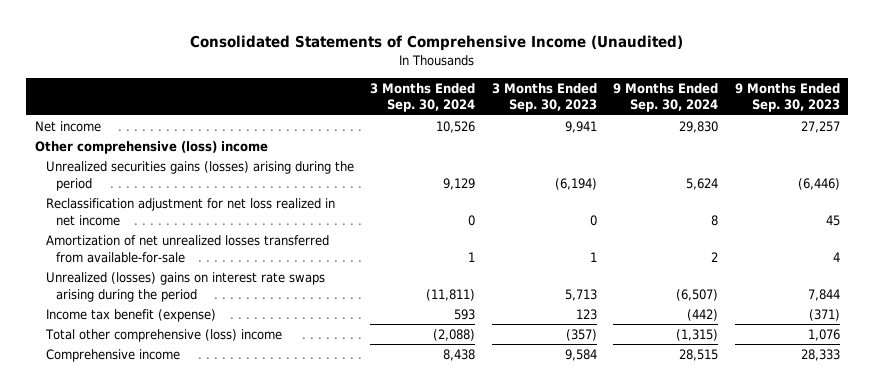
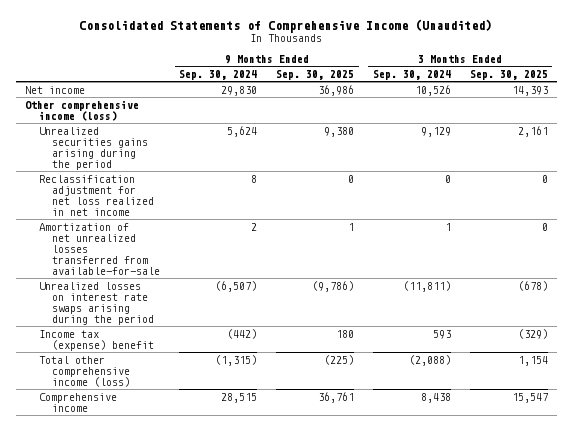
- | 3 Months Ended Sep. 30, 2024 | 3 Months Ended Sep. 30, 2023 | 9 Months Ended Sep. 30, 2024 | 9 Months Ended Sep. 30, 2023
+ | 9 Months Ended Sep. 30, 2024 | 9 Months Ended Sep. 30, 2025 | 3 Months Ended Sep. 30, 2024 | 3 Months Ended Sep. 30, 2025
- Other comprehensive (loss) income
- Unrealized securities gains (losses) arising during the period | 9,129 | (6,194) | 5,624 | (6,446)
+ Other comprehensive income (loss)
+ Unrealized securities gains arising during the period | 5,624 | 9,380 | 9,129 | 2,161
- Unrealized (losses) gains on interest rate swaps arising during the period | (11,811) | 5,713 | (6,507) | 7,844
- Income tax benefit (expense) | 593 | 123 | (442) | (371)
- Total other comprehensive (loss) income | (2,088) | (357) | (1,315) | 1,076
+ Unrealized losses on interest rate swaps arising during the period | (6,507) | (9,786) | (11,811) | (678)
+ Income tax (expense) benefit | (442) | 180 | 593 | (329)
+ Total other comprehensive income (loss) | (1,315) | (225) | (2,088) | 1,154

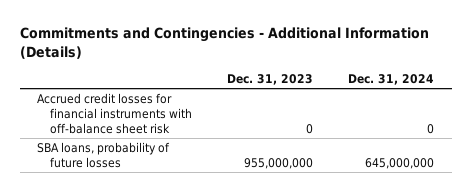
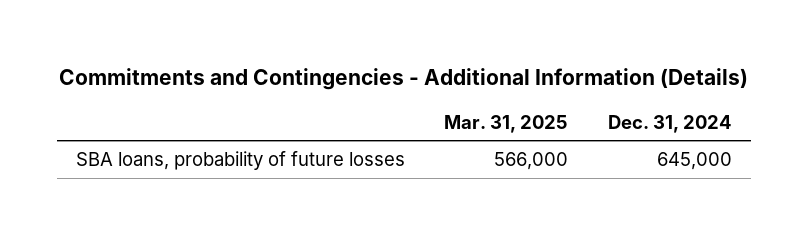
- | Dec. 31, 2023 | Dec. 31, 2024
+ | Mar. 31, 2025 | Dec. 31, 2024
- Accrued credit losses for financial instruments with off-balance sheet risk | 0 | 0
- SBA loans, probability of future losses | 955,000,000 | 645,000,000
+ SBA loans, probability of future losses | 566,000 | 645,000

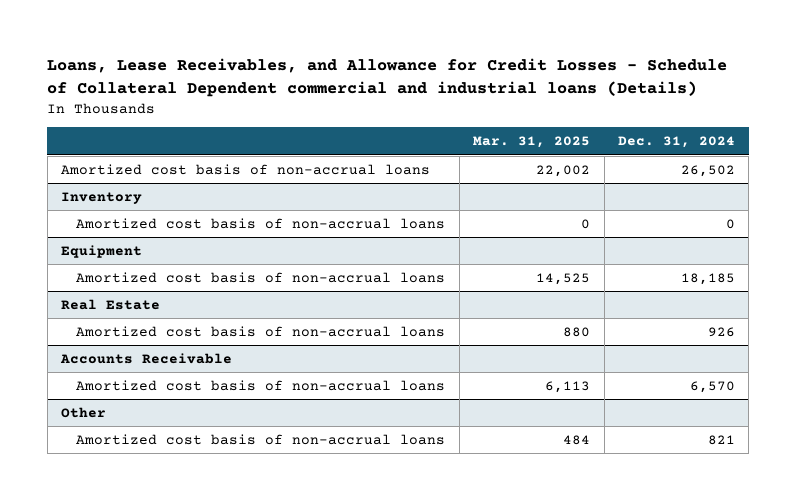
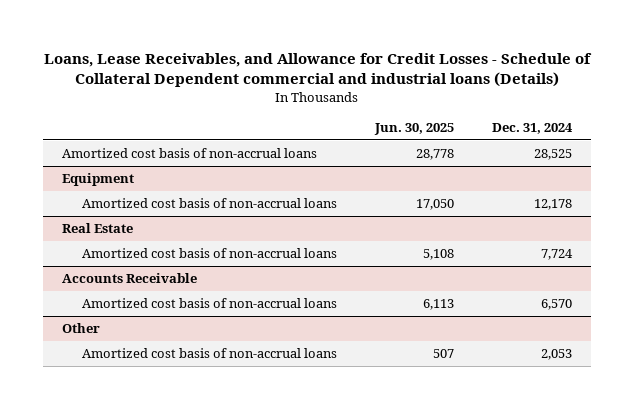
- | Mar. 31, 2025 | Dec. 31, 2024
+ | Jun. 30, 2025 | Dec. 31, 2024
- Amortized cost basis of non-accrual loans | 22,002 | 26,502
- Inventory
- Amortized cost basis of non-accrual loans | 0 | 0
+ Amortized cost basis of non-accrual loans | 28,778 | 28,525
@ Equipment
- Amortized cost basis of non-accrual loans | 14,525 | 18,185
+ Amortized cost basis of non-accrual loans | 17,050 | 12,178
@ Real Estate
- Amortized cost basis of non-accrual loans | 880 | 926
+ Amortized cost basis of non-accrual loans | 5,108 | 7,724
@ Other
- Amortized cost basis of non-accrual loans | 484 | 821
+ Amortized cost basis of non-accrual loans | 507 | 2,053

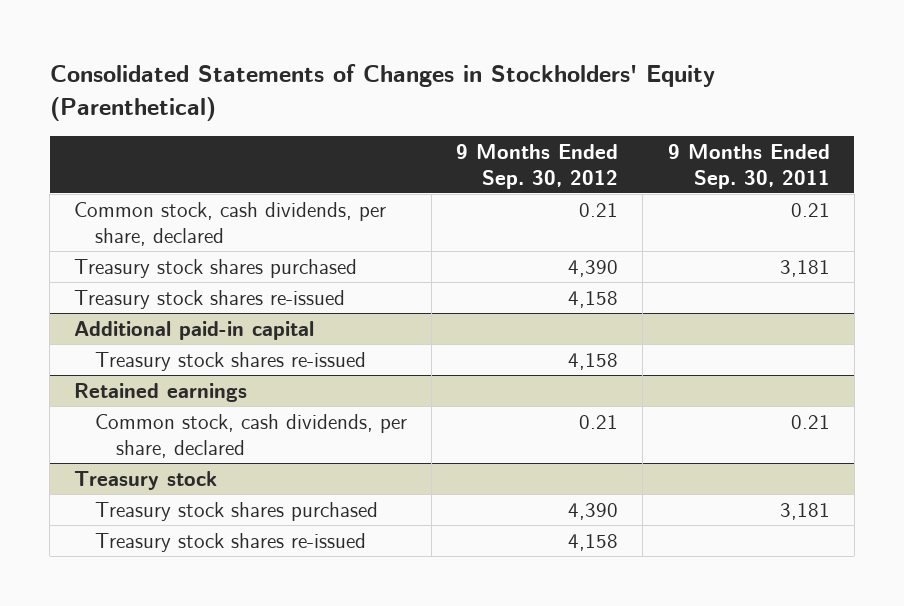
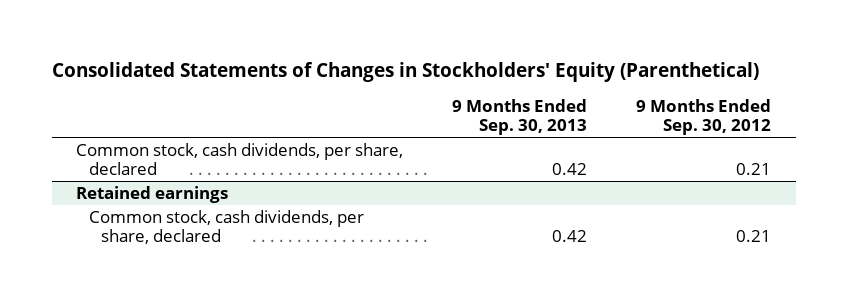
- | 9 Months Ended Sep. 30, 2012 | 9 Months Ended Sep. 30, 2011
+ | 9 Months Ended Sep. 30, 2013 | 9 Months Ended Sep. 30, 2012
- Treasury stock shares purchased | 4,390 | 3,181
- Treasury stock shares re-issued | 4,158 |
- Additional paid-in capital
- Treasury stock shares re-issued | 4,158 |
- Treasury stock
- Treasury stock shares purchased | 4,390 | 3,181
- Treasury stock shares re-issued | 4,158 |

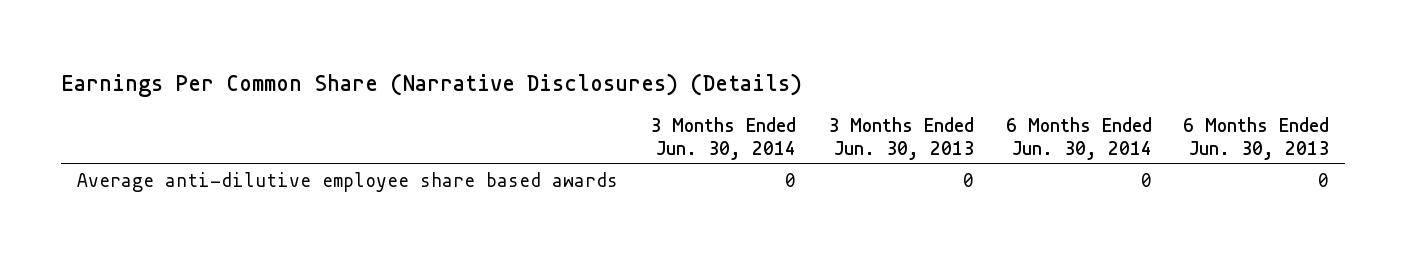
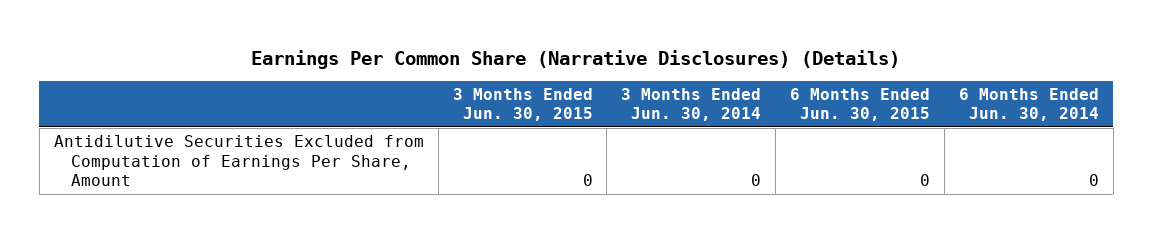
- | 3 Months Ended Jun. 30, 2014 | 3 Months Ended Jun. 30, 2013 | 6 Months Ended Jun. 30, 2014 | 6 Months Ended Jun. 30, 2013
+ | 3 Months Ended Jun. 30, 2015 | 3 Months Ended Jun. 30, 2014 | 6 Months Ended Jun. 30, 2015 | 6 Months Ended Jun. 30, 2014
- Average anti-dilutive employee share based awards | 0 | 0 | 0 | 0
+ Antidilutive Securities Excluded from Computation of Earnings Per Share, Amount | 0 | 0 | 0 | 0

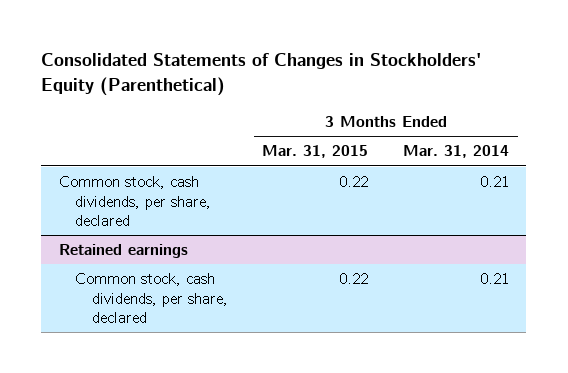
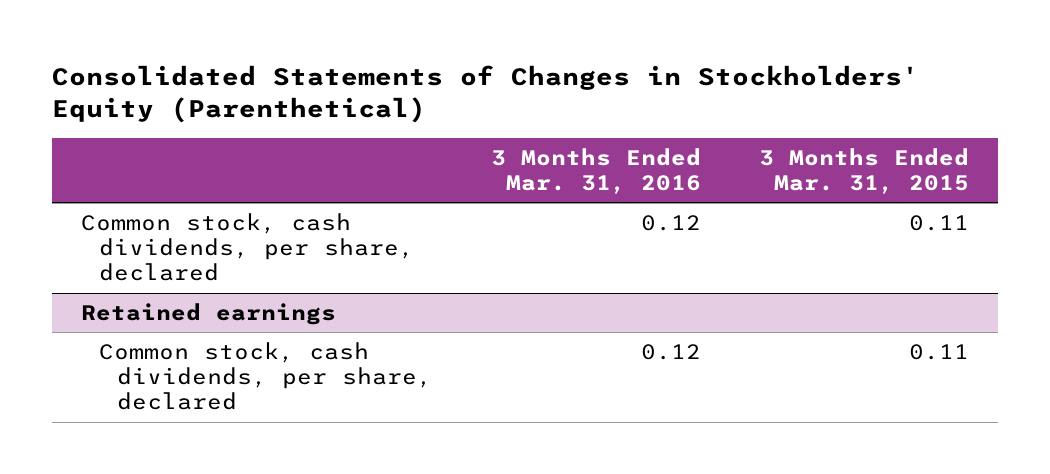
- | 3 Months Ended Mar. 31, 2015 | 3 Months Ended Mar. 31, 2014
+ | 3 Months Ended Mar. 31, 2016 | 3 Months Ended Mar. 31, 2015
- Common stock, cash dividends, per share, declared | 0.22 | 0.21
+ Common stock, cash dividends, per share, declared | 0.12 | 0.11
@ Retained earnings
- Common stock, cash dividends, per share, declared | 0.22 | 0.21
+ Common stock, cash dividends, per share, declared | 0.12 | 0.11

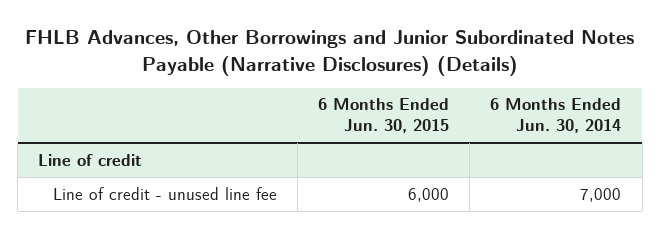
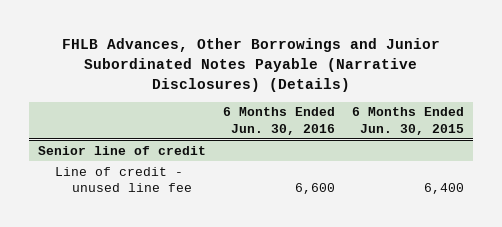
- | 6 Months Ended Jun. 30, 2015 | 6 Months Ended Jun. 30, 2014
+ | 6 Months Ended Jun. 30, 2016 | 6 Months Ended Jun. 30, 2015
- Line of credit
- Line of credit - unused line fee | 6,000 | 7,000
+ Senior line of credit
+ Line of credit - unused line fee | 6,600 | 6,400

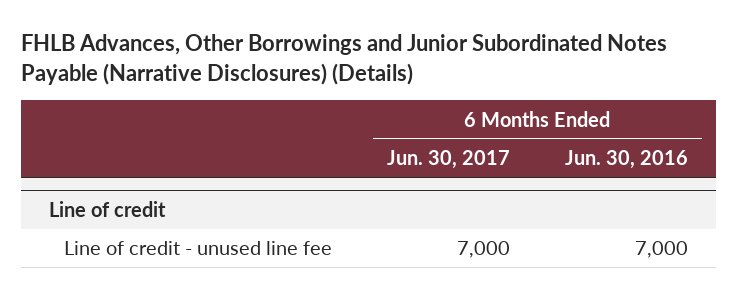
- | 6 Months Ended Jun. 30, 2016 | 6 Months Ended Jun. 30, 2015
+ | 6 Months Ended Jun. 30, 2017 | 6 Months Ended Jun. 30, 2016
- Senior line of credit
- Line of credit - unused line fee | 6,600 | 6,400
+ Line of credit
+ Line of credit - unused line fee | 7,000 | 7,000

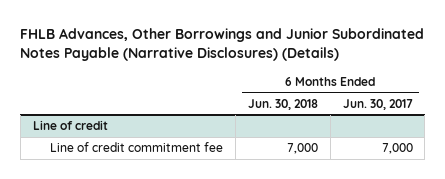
- | 6 Months Ended Jun. 30, 2017 | 6 Months Ended Jun. 30, 2016
+ | 6 Months Ended Jun. 30, 2018 | 6 Months Ended Jun. 30, 2017
@ Line of credit
- Line of credit - unused line fee | 7,000 | 7,000
+ Line of credit commitment fee | 7,000 | 7,000

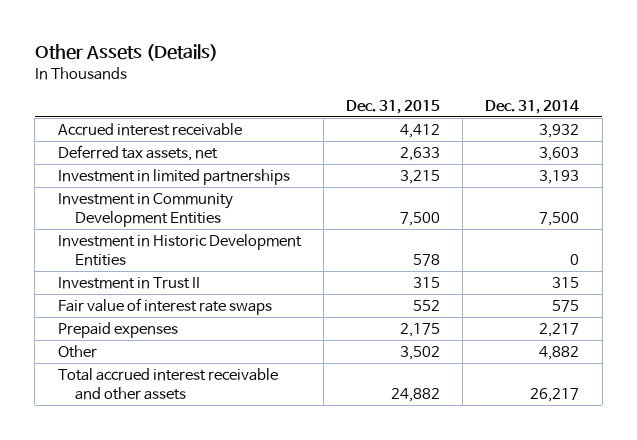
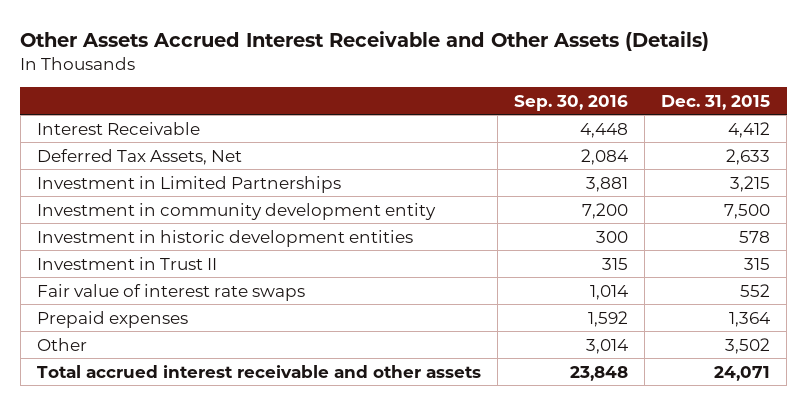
- Other Assets (Details)
+ Other Assets Accrued Interest Receivable and Other Assets (Details)
- | Dec. 31, 2015 | Dec. 31, 2014
+ | Sep. 30, 2016 | Dec. 31, 2015
- Accrued interest receivable | 4,412 | 3,932
- Deferred tax assets, net | 2,633 | 3,603
- Investment in limited partnerships | 3,215 | 3,193
- Investment in Community Development Entities | 7,500 | 7,500
- Investment in Historic Development Entities | 578 | 0
+ Interest Receivable | 4,448 | 4,412
+ Deferred Tax Assets, Net | 2,084 | 2,633
+ Investment in Limited Partnerships | 3,881 | 3,215
+ Investment in community development entity | 7,200 | 7,500
+ Investment in historic development entities | 300 | 578
- Prepaid expenses | 2,175 | 2,217
+ Prepaid expenses | 1,592 | 1,364
- Total accrued interest receivable and other assets | 24,882 | 26,217
+ Total accrued interest receivable and other assets | 23,848 | 24,071

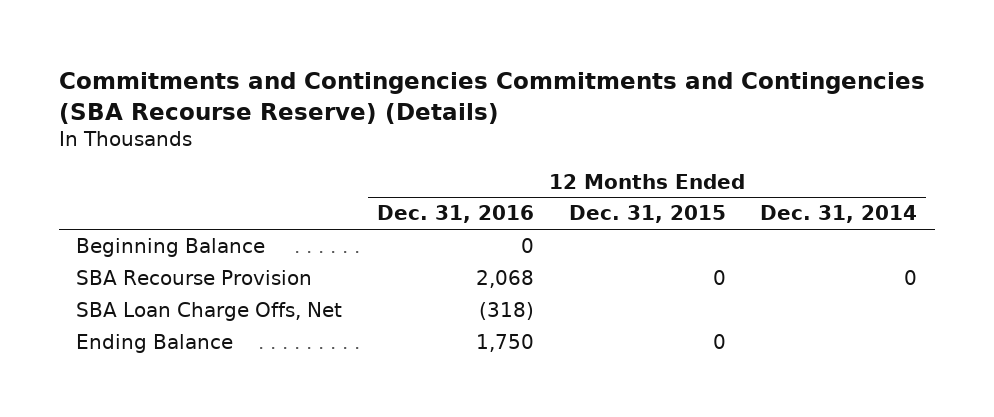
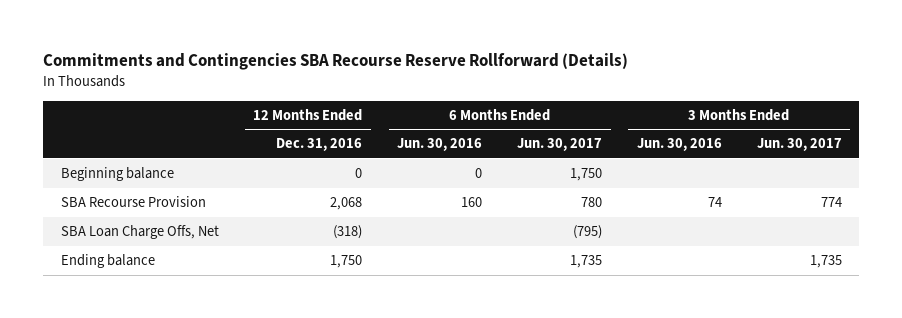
- Commitments and Contingencies Commitments and Contingencies (SBA Recourse Reserve) (Details)
+ Commitments and Contingencies SBA Recourse Reserve Rollforward (Details)
- | 12 Months Ended Dec. 31, 2016 | 12 Months Ended Dec. 31, 2015 | 12 Months Ended Dec. 31, 2014
+ | 12 Months Ended Dec. 31, 2016 | 6 Months Ended Jun. 30, 2016 | 6 Months Ended Jun. 30, 2017 | 3 Months Ended Jun. 30, 2016 | 3 Months Ended Jun. 30, 2017
- Beginning Balance | 0 | |
+ Beginning balance | 0 | 0 | 1,750 | |
- Ending Balance | 1,750 | 0 |
+ Ending balance | 1,750 | | 1,735 | | 1,735

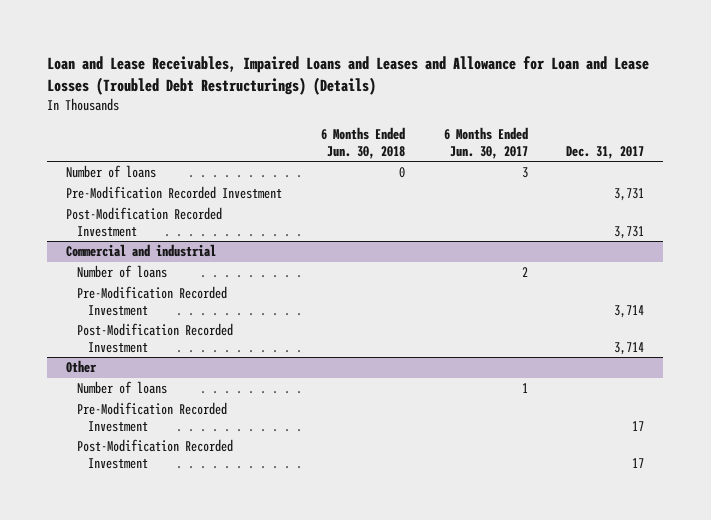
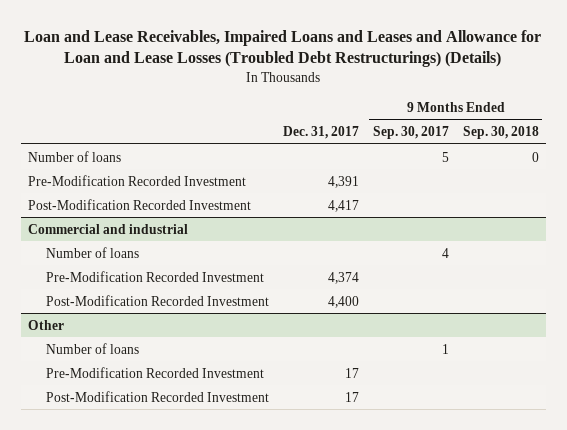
- | 6 Months Ended Jun. 30, 2018 | 6 Months Ended Jun. 30, 2017 | Dec. 31, 2017
+ | Dec. 31, 2017 | 9 Months Ended Sep. 30, 2017 | 9 Months Ended Sep. 30, 2018
- Pre-Modification Recorded Investment | | | 3,731
- Post-Modification Recorded Investment | | | 3,731
+ Pre-Modification Recorded Investment | 4,391 | |
+ Post-Modification Recorded Investment | 4,417 | |
@ Commercial and industrial
- Pre-Modification Recorded Investment | | | 3,714
- Post-Modification Recorded Investment | | | 3,714
+ Pre-Modification Recorded Investment | 4,374 | |
+ Post-Modification Recorded Investment | 4,400 | |

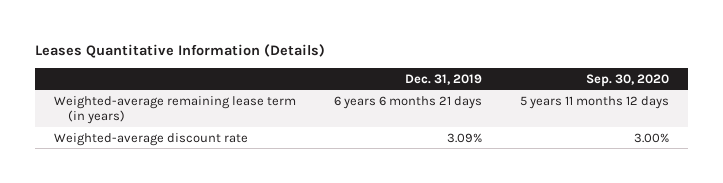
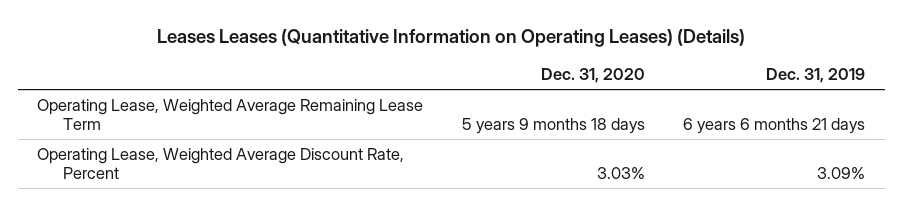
- Leases Quantitative Information (Details)
+ Leases Leases (Quantitative Information on Operating Leases) (Details)
- | Dec. 31, 2019 | Sep. 30, 2020
+ | Dec. 31, 2020 | Dec. 31, 2019
- Weighted-average remaining lease term (in years) | 6 years 6 months 21 days | 5 years 11 months 12 days
- Weighted-average discount rate | 3.09% | 3.00%
+ Operating Lease, Weighted Average Remaining Lease Term | 5 years 9 months 18 days | 6 years 6 months 21 days
+ Operating Lease, Weighted Average Discount Rate, Percent | 3.03% | 3.09%

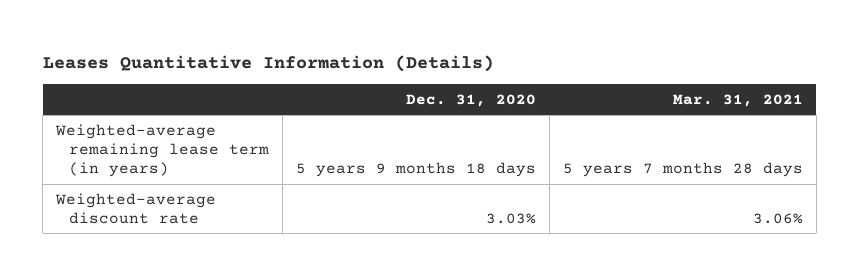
- Leases Leases (Quantitative Information on Operating Leases) (Details)
+ Leases Quantitative Information (Details)
- | Dec. 31, 2020 | Dec. 31, 2019
+ | Dec. 31, 2020 | Mar. 31, 2021
- Operating Lease, Weighted Average Remaining Lease Term | 5 years 9 months 18 days | 6 years 6 months 21 days
- Operating Lease, Weighted Average Discount Rate, Percent | 3.03% | 3.09%
+ Weighted-average remaining lease term (in years) | 5 years 9 months 18 days | 5 years 7 months 28 days
+ Weighted-average discount rate | 3.03% | 3.06%

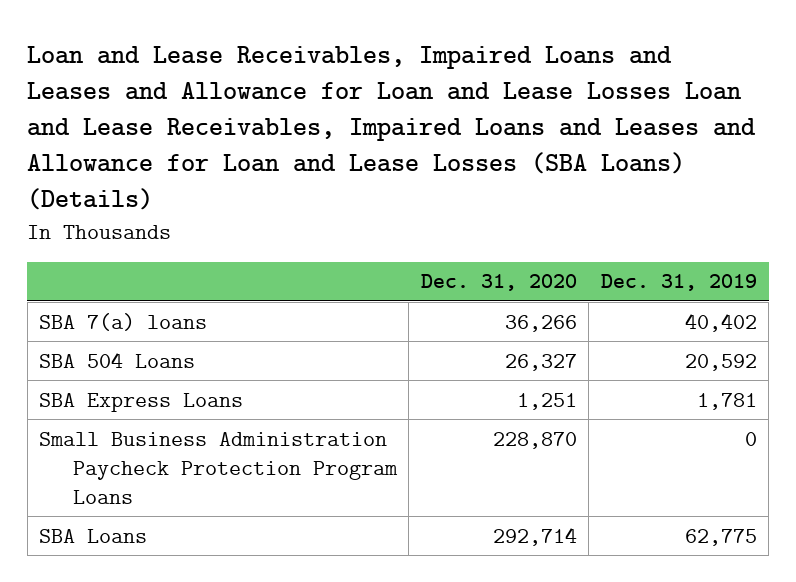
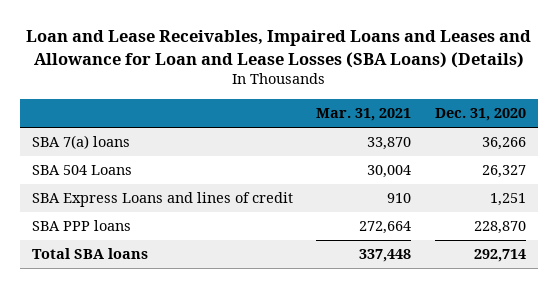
- Loan and Lease Receivables, Impaired Loans and Leases and Allowance for Loan and Lease Losses Loan and Lease Receivables, Impaired Loans and Leases and Allowance for Loan and Lease Losses (SBA Loans) (Details)
+ Loan and Lease Receivables, Impaired Loans and Leases and Allowance for Loan and Lease Losses (SBA Loans) (Details)
- | Dec. 31, 2020 | Dec. 31, 2019
+ | Mar. 31, 2021 | Dec. 31, 2020
- SBA Express Loans | 1,251 | 1,781
- Small Business Administration Paycheck Protection Program Loans | 228,870 | 0
- SBA Loans | 292,714 | 62,775
+ SBA Express Loans and lines of credit | 910 | 1,251
+ SBA PPP loans | 272,664 | 228,870
+ Total SBA loans | 337,448 | 292,714

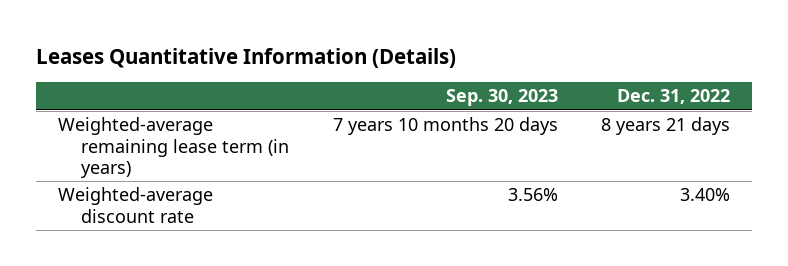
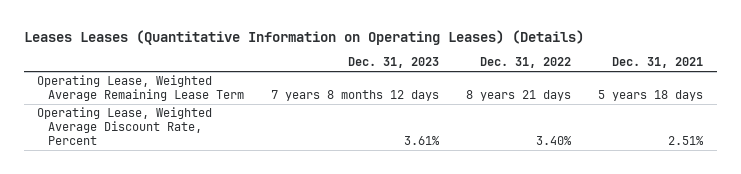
- Leases Quantitative Information (Details)
+ Leases Leases (Quantitative Information on Operating Leases) (Details)
- | Sep. 30, 2023 | Dec. 31, 2022
+ | Dec. 31, 2023 | Dec. 31, 2022 | Dec. 31, 2021
- Weighted-average remaining lease term (in years) | 7 years 10 months 20 days | 8 years 21 days
- Weighted-average discount rate | 3.56% | 3.40%
+ Operating Lease, Weighted Average Remaining Lease Term | 7 years 8 months 12 days | 8 years 21 days | 5 years 18 days
+ Operating Lease, Weighted Average Discount Rate, Percent | 3.61% | 3.40% | 2.51%

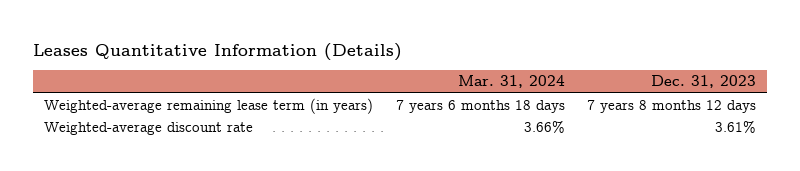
- Leases Leases (Quantitative Information on Operating Leases) (Details)
+ Leases Quantitative Information (Details)
- | Dec. 31, 2023 | Dec. 31, 2022 | Dec. 31, 2021
+ | Mar. 31, 2024 | Dec. 31, 2023
- Operating Lease, Weighted Average Remaining Lease Term | 7 years 8 months 12 days | 8 years 21 days | 5 years 18 days
- Operating Lease, Weighted Average Discount Rate, Percent | 3.61% | 3.40% | 2.51%
+ Weighted-average remaining lease term (in years) | 7 years 6 months 18 days | 7 years 8 months 12 days
+ Weighted-average discount rate | 3.66% | 3.61%

